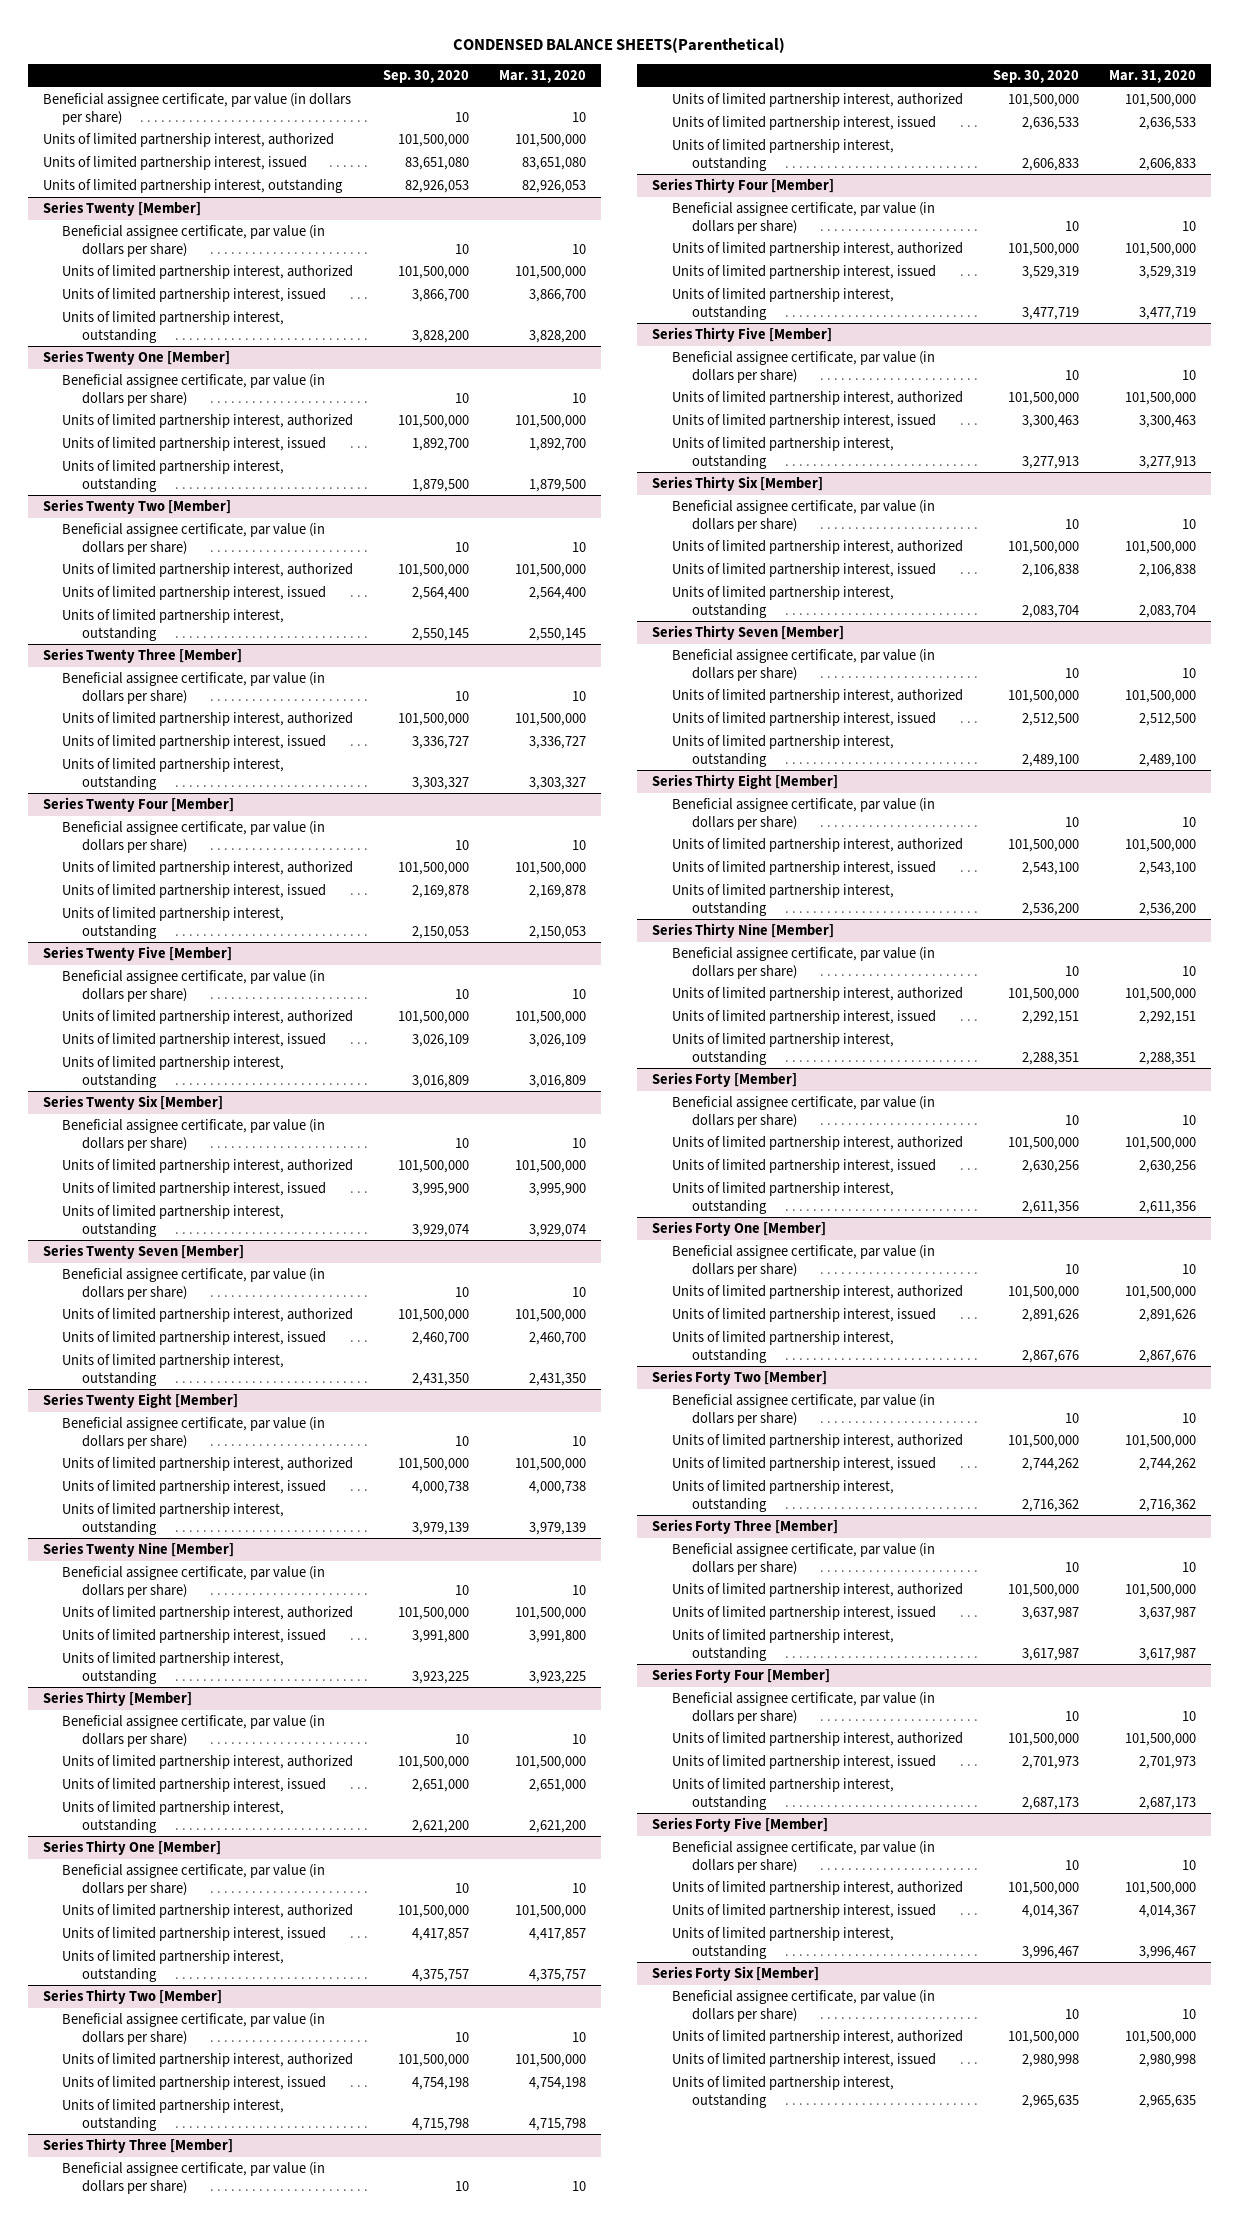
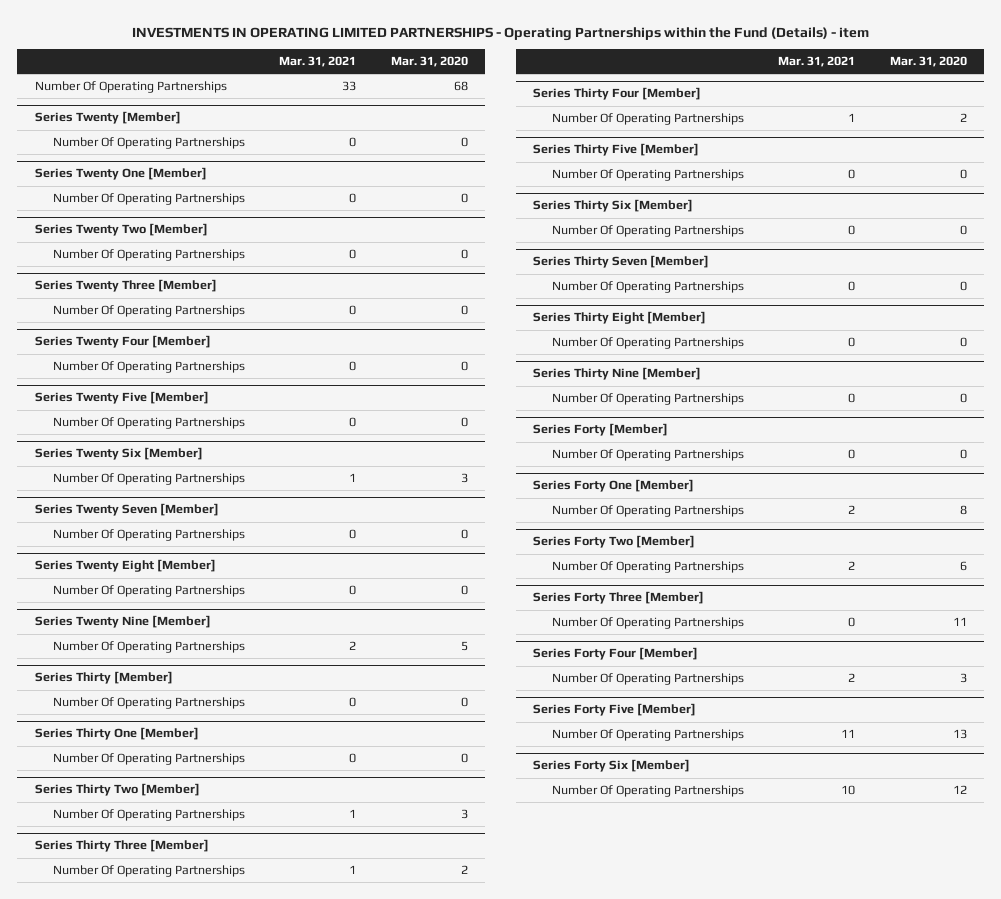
- CONDENSED BALANCE SHEETS(Parenthetical)
+ INVESTMENTS IN OPERATING LIMITED PARTNERSHIPS - Operating Partnerships within the Fund (Details) - item
- | Sep. 30, 2020 | Mar. 31, 2020
+ | Mar. 31, 2021 | Mar. 31, 2020
- Beneficial assignee certificate, par value (in dollars per share) | 10 | 10
- Units of limited partnership interest, authorized | 101,500,000 | 101,500,000
- Units of limited partnership interest, issued | 83,651,080 | 83,651,080
- Units of limited partnership interest, outstanding | 82,926,053 | 82,926,053
+ Number Of Operating Partnerships | 33 | 68
@ Series Twenty [Member]
- Beneficial assignee certificate, par value (in dollars per share) | 10 | 10
- Units of limited partnership interest, authorized | 101,500,000 | 101,500,000
- Units of limited partnership interest, issued | 3,866,700 | 3,866,700
- Units of limited partnership interest, outstanding | 3,828,200 | 3,828,200
+ Number Of Operating Partnerships | 0 | 0
@ Series Twenty One [Member]
- Beneficial assignee certificate, par value (in dollars per share) | 10 | 10
- Units of limited partnership interest, authorized | 101,500,000 | 101,500,000
- Units of limited partnership interest, issued | 1,892,700 | 1,892,700
- Units of limited partnership interest, outstanding | 1,879,500 | 1,879,500
+ Number Of Operating Partnerships | 0 | 0
@ Series Twenty Two [Member]
- Beneficial assignee certificate, par value (in dollars per share) | 10 | 10
- Units of limited partnership interest, authorized | 101,500,000 | 101,500,000
- Units of limited partnership interest, issued | 2,564,400 | 2,564,400
- Units of limited partnership interest, outstanding | 2,550,145 | 2,550,145
+ Number Of Operating Partnerships | 0 | 0
@ Series Twenty Three [Member]
- Beneficial assignee certificate, par value (in dollars per share) | 10 | 10
- Units of limited partnership interest, authorized | 101,500,000 | 101,500,000
- Units of limited partnership interest, issued | 3,336,727 | 3,336,727
- Units of limited partnership interest, outstanding | 3,303,327 | 3,303,327
+ Number Of Operating Partnerships | 0 | 0
@ Series Twenty Four [Member]
- Beneficial assignee certificate, par value (in dollars per share) | 10 | 10
- Units of limited partnership interest, authorized | 101,500,000 | 101,500,000
- Units of limited partnership interest, issued | 2,169,878 | 2,169,878
- Units of limited partnership interest, outstanding | 2,150,053 | 2,150,053
+ Number Of Operating Partnerships | 0 | 0
@ Series Twenty Five [Member]
- Beneficial assignee certificate, par value (in dollars per share) | 10 | 10
- Units of limited partnership interest, authorized | 101,500,000 | 101,500,000
- Units of limited partnership interest, issued | 3,026,109 | 3,026,109
- Units of limited partnership interest, outstanding | 3,016,809 | 3,016,809
+ Number Of Operating Partnerships | 0 | 0
@ Series Twenty Six [Member]
- Beneficial assignee certificate, par value (in dollars per share) | 10 | 10
- Units of limited partnership interest, authorized | 101,500,000 | 101,500,000
- Units of limited partnership interest, issued | 3,995,900 | 3,995,900
- Units of limited partnership interest, outstanding | 3,929,074 | 3,929,074
+ Number Of Operating Partnerships | 1 | 3
@ Series Twenty Seven [Member]
- Beneficial assignee certificate, par value (in dollars per share) | 10 | 10
- Units of limited partnership interest, authorized | 101,500,000 | 101,500,000
- Units of limited partnership interest, issued | 2,460,700 | 2,460,700
- Units of limited partnership interest, outstanding | 2,431,350 | 2,431,350
+ Number Of Operating Partnerships | 0 | 0
@ Series Twenty Eight [Member]
- Beneficial assignee certificate, par value (in dollars per share) | 10 | 10
- Units of limited partnership interest, authorized | 101,500,000 | 101,500,000
- Units of limited partnership interest, issued | 4,000,738 | 4,000,738
- Units of limited partnership interest, outstanding | 3,979,139 | 3,979,139
+ Number Of Operating Partnerships | 0 | 0
@ Series Twenty Nine [Member]
- Beneficial assignee certificate, par value (in dollars per share) | 10 | 10
- Units of limited partnership interest, authorized | 101,500,000 | 101,500,000
- Units of limited partnership interest, issued | 3,991,800 | 3,991,800
- Units of limited partnership interest, outstanding | 3,923,225 | 3,923,225
+ Number Of Operating Partnerships | 2 | 5
@ Series Thirty [Member]
- Beneficial assignee certificate, par value (in dollars per share) | 10 | 10
- Units of limited partnership interest, authorized | 101,500,000 | 101,500,000
- Units of limited partnership interest, issued | 2,651,000 | 2,651,000
- Units of limited partnership interest, outstanding | 2,621,200 | 2,621,200
+ Number Of Operating Partnerships | 0 | 0
@ Series Thirty One [Member]
- Beneficial assignee certificate, par value (in dollars per share) | 10 | 10
- Units of limited partnership interest, authorized | 101,500,000 | 101,500,000
- Units of limited partnership interest, issued | 4,417,857 | 4,417,857
- Units of limited partnership interest, outstanding | 4,375,757 | 4,375,757
+ Number Of Operating Partnerships | 0 | 0
@ Series Thirty Two [Member]
- Beneficial assignee certificate, par value (in dollars per share) | 10 | 10
- Units of limited partnership interest, authorized | 101,500,000 | 101,500,000
- Units of limited partnership interest, issued | 4,754,198 | 4,754,198
- Units of limited partnership interest, outstanding | 4,715,798 | 4,715,798
+ Number Of Operating Partnerships | 1 | 3
@ Series Thirty Three [Member]
- Beneficial assignee certificate, par value (in dollars per share) | 10 | 10
- Units of limited partnership interest, authorized | 101,500,000 | 101,500,000
- Units of limited partnership interest, issued | 2,636,533 | 2,636,533
- Units of limited partnership interest, outstanding | 2,606,833 | 2,606,833
+ Number Of Operating Partnerships | 1 | 2
@ Series Thirty Four [Member]
- Beneficial assignee certificate, par value (in dollars per share) | 10 | 10
- Units of limited partnership interest, authorized | 101,500,000 | 101,500,000
- Units of limited partnership interest, issued | 3,529,319 | 3,529,319
- Units of limited partnership interest, outstanding | 3,477,719 | 3,477,719
+ Number Of Operating Partnerships | 1 | 2
@ Series Thirty Five [Member]
- Beneficial assignee certificate, par value (in dollars per share) | 10 | 10
- Units of limited partnership interest, authorized | 101,500,000 | 101,500,000
- Units of limited partnership interest, issued | 3,300,463 | 3,300,463
- Units of limited partnership interest, outstanding | 3,277,913 | 3,277,913
+ Number Of Operating Partnerships | 0 | 0
@ Series Thirty Six [Member]
- Beneficial assignee certificate, par value (in dollars per share) | 10 | 10
- Units of limited partnership interest, authorized | 101,500,000 | 101,500,000
- Units of limited partnership interest, issued | 2,106,838 | 2,106,838
- Units of limited partnership interest, outstanding | 2,083,704 | 2,083,704
+ Number Of Operating Partnerships | 0 | 0
@ Series Thirty Seven [Member]
- Beneficial assignee certificate, par value (in dollars per share) | 10 | 10
- Units of limited partnership interest, authorized | 101,500,000 | 101,500,000
- Units of limited partnership interest, issued | 2,512,500 | 2,512,500
- Units of limited partnership interest, outstanding | 2,489,100 | 2,489,100
+ Number Of Operating Partnerships | 0 | 0
@ Series Thirty Eight [Member]
- Beneficial assignee certificate, par value (in dollars per share) | 10 | 10
- Units of limited partnership interest, authorized | 101,500,000 | 101,500,000
- Units of limited partnership interest, issued | 2,543,100 | 2,543,100
- Units of limited partnership interest, outstanding | 2,536,200 | 2,536,200
+ Number Of Operating Partnerships | 0 | 0
@ Series Thirty Nine [Member]
- Beneficial assignee certificate, par value (in dollars per share) | 10 | 10
- Units of limited partnership interest, authorized | 101,500,000 | 101,500,000
- Units of limited partnership interest, issued | 2,292,151 | 2,292,151
- Units of limited partnership interest, outstanding | 2,288,351 | 2,288,351
+ Number Of Operating Partnerships | 0 | 0
@ Series Forty [Member]
- Beneficial assignee certificate, par value (in dollars per share) | 10 | 10
- Units of limited partnership interest, authorized | 101,500,000 | 101,500,000
- Units of limited partnership interest, issued | 2,630,256 | 2,630,256
- Units of limited partnership interest, outstanding | 2,611,356 | 2,611,356
+ Number Of Operating Partnerships | 0 | 0
@ Series Forty One [Member]
- Beneficial assignee certificate, par value (in dollars per share) | 10 | 10
- Units of limited partnership interest, authorized | 101,500,000 | 101,500,000
- Units of limited partnership interest, issued | 2,891,626 | 2,891,626
- Units of limited partnership interest, outstanding | 2,867,676 | 2,867,676
+ Number Of Operating Partnerships | 2 | 8
@ Series Forty Two [Member]
- Beneficial assignee certificate, par value (in dollars per share) | 10 | 10
- Units of limited partnership interest, authorized | 101,500,000 | 101,500,000
- Units of limited partnership interest, issued | 2,744,262 | 2,744,262
- Units of limited partnership interest, outstanding | 2,716,362 | 2,716,362
+ Number Of Operating Partnerships | 2 | 6
@ Series Forty Three [Member]
- Beneficial assignee certificate, par value (in dollars per share) | 10 | 10
- Units of limited partnership interest, authorized | 101,500,000 | 101,500,000
- Units of limited partnership interest, issued | 3,637,987 | 3,637,987
- Units of limited partnership interest, outstanding | 3,617,987 | 3,617,987
+ Number Of Operating Partnerships | 0 | 11
@ Series Forty Four [Member]
- Beneficial assignee certificate, par value (in dollars per share) | 10 | 10
- Units of limited partnership interest, authorized | 101,500,000 | 101,500,000
- Units of limited partnership interest, issued | 2,701,973 | 2,701,973
- Units of limited partnership interest, outstanding | 2,687,173 | 2,687,173
+ Number Of Operating Partnerships | 2 | 3
@ Series Forty Five [Member]
- Beneficial assignee certificate, par value (in dollars per share) | 10 | 10
- Units of limited partnership interest, authorized | 101,500,000 | 101,500,000
- Units of limited partnership interest, issued | 4,014,367 | 4,014,367
- Units of limited partnership interest, outstanding | 3,996,467 | 3,996,467
+ Number Of Operating Partnerships | 11 | 13
@ Series Forty Six [Member]
- Beneficial assignee certificate, par value (in dollars per share) | 10 | 10
- Units of limited partnership interest, authorized | 101,500,000 | 101,500,000
- Units of limited partnership interest, issued | 2,980,998 | 2,980,998
- Units of limited partnership interest, outstanding | 2,965,635 | 2,965,635
+ Number Of Operating Partnerships | 10 | 12

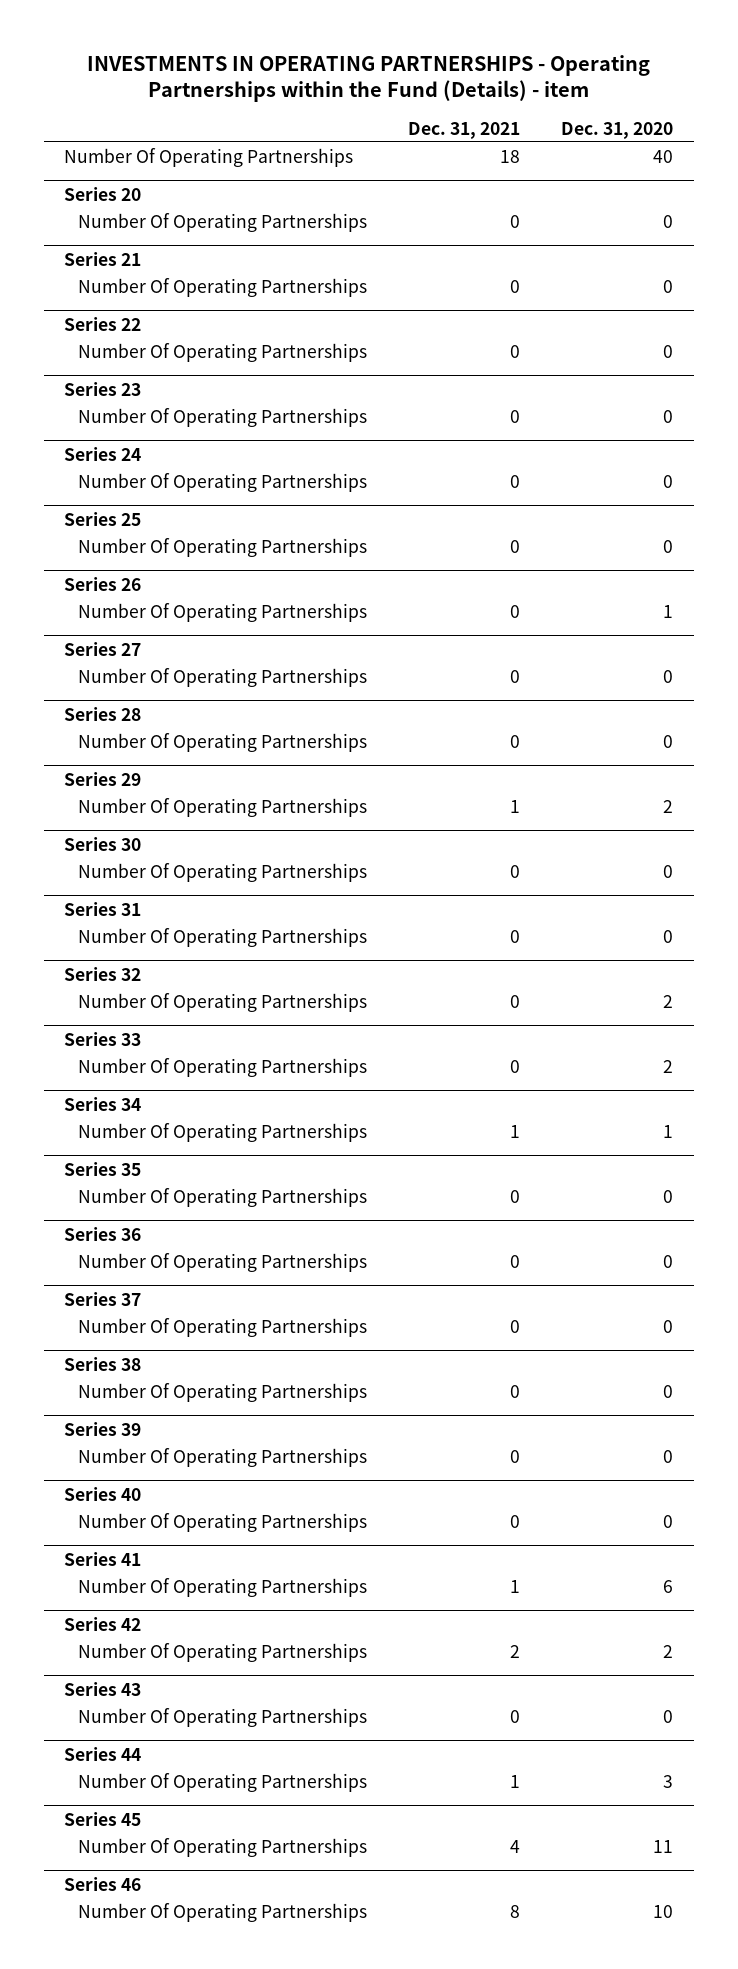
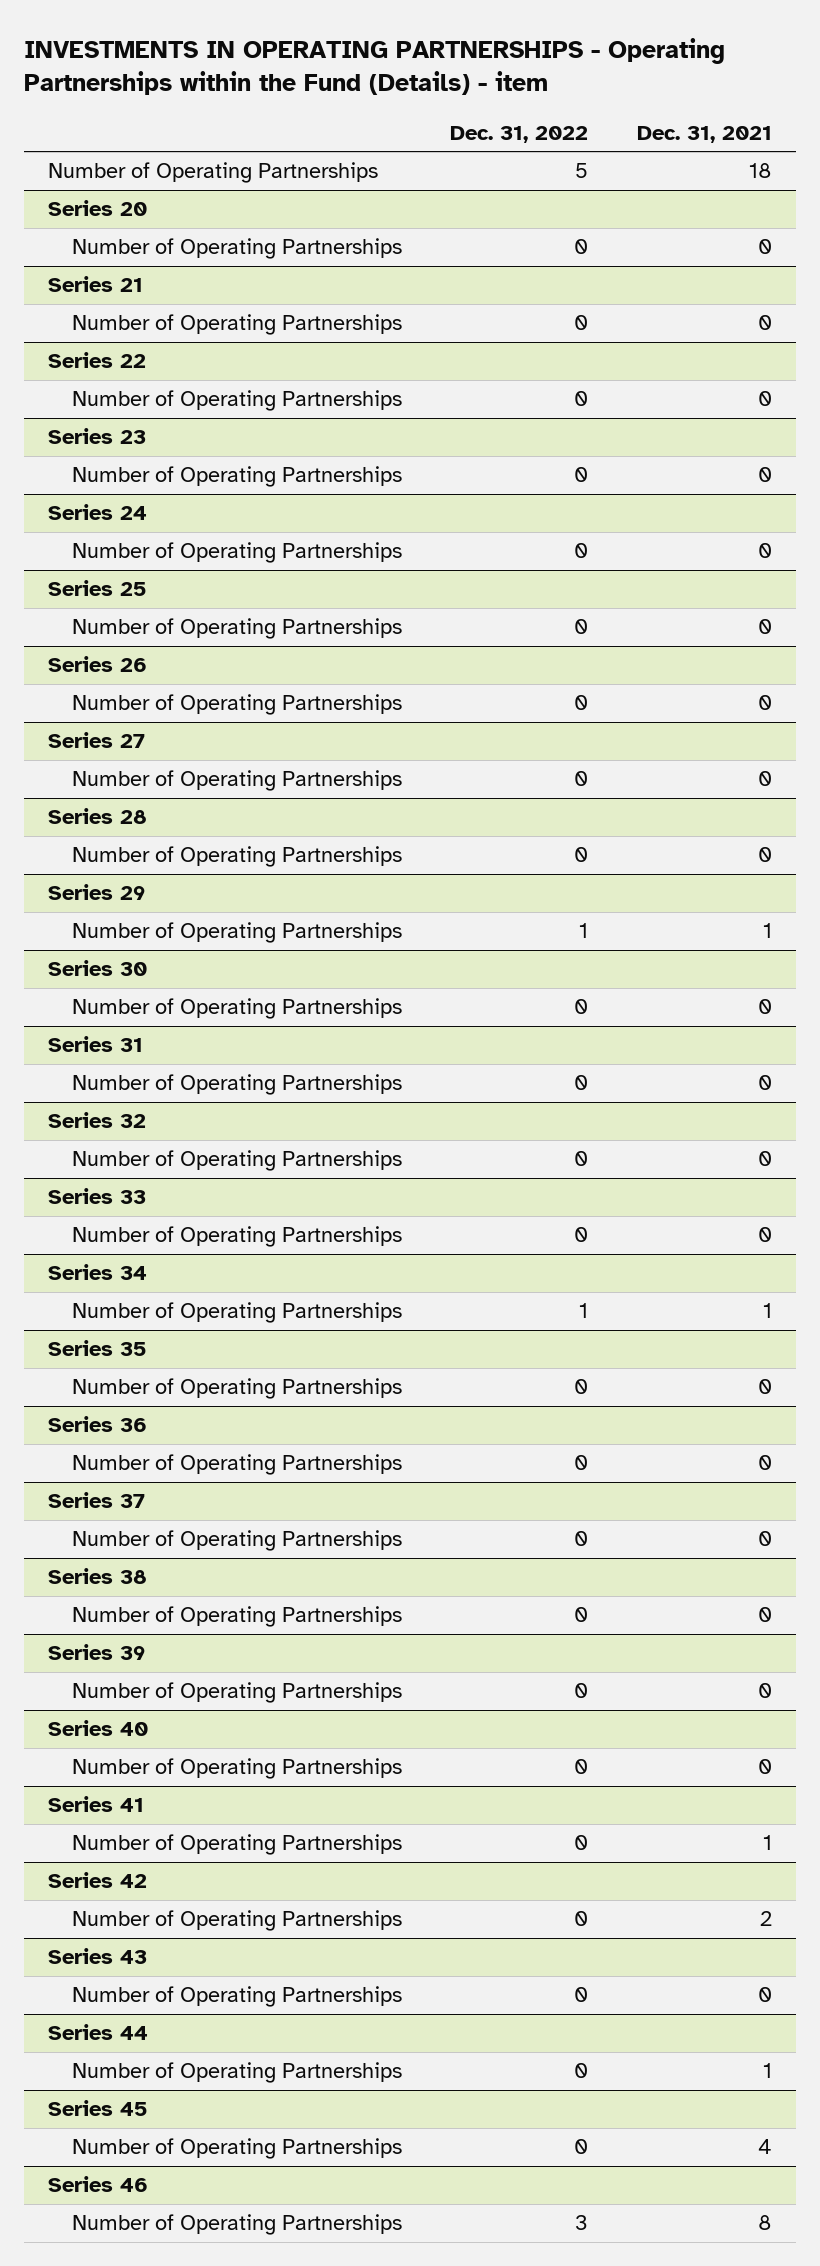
- | Dec. 31, 2021 | Dec. 31, 2020
+ | Dec. 31, 2022 | Dec. 31, 2021
- Number Of Operating Partnerships | 18 | 40
+ Number of Operating Partnerships | 5 | 18
@ Series 20
- Number Of Operating Partnerships | 0 | 0
+ Number of Operating Partnerships | 0 | 0
@ Series 21
- Number Of Operating Partnerships | 0 | 0
+ Number of Operating Partnerships | 0 | 0
@ Series 22
- Number Of Operating Partnerships | 0 | 0
+ Number of Operating Partnerships | 0 | 0
@ Series 23
- Number Of Operating Partnerships | 0 | 0
+ Number of Operating Partnerships | 0 | 0
@ Series 24
- Number Of Operating Partnerships | 0 | 0
+ Number of Operating Partnerships | 0 | 0
@ Series 25
- Number Of Operating Partnerships | 0 | 0
+ Number of Operating Partnerships | 0 | 0
@ Series 26
- Number Of Operating Partnerships | 0 | 1
+ Number of Operating Partnerships | 0 | 0
@ Series 27
- Number Of Operating Partnerships | 0 | 0
+ Number of Operating Partnerships | 0 | 0
@ Series 28
- Number Of Operating Partnerships | 0 | 0
+ Number of Operating Partnerships | 0 | 0
@ Series 29
- Number Of Operating Partnerships | 1 | 2
+ Number of Operating Partnerships | 1 | 1
@ Series 30
- Number Of Operating Partnerships | 0 | 0
+ Number of Operating Partnerships | 0 | 0
@ Series 31
- Number Of Operating Partnerships | 0 | 0
+ Number of Operating Partnerships | 0 | 0
@ Series 32
- Number Of Operating Partnerships | 0 | 2
+ Number of Operating Partnerships | 0 | 0
@ Series 33
- Number Of Operating Partnerships | 0 | 2
+ Number of Operating Partnerships | 0 | 0
@ Series 34
- Number Of Operating Partnerships | 1 | 1
+ Number of Operating Partnerships | 1 | 1
@ Series 35
- Number Of Operating Partnerships | 0 | 0
+ Number of Operating Partnerships | 0 | 0
@ Series 36
- Number Of Operating Partnerships | 0 | 0
+ Number of Operating Partnerships | 0 | 0
@ Series 37
- Number Of Operating Partnerships | 0 | 0
+ Number of Operating Partnerships | 0 | 0
@ Series 38
- Number Of Operating Partnerships | 0 | 0
+ Number of Operating Partnerships | 0 | 0
@ Series 39
- Number Of Operating Partnerships | 0 | 0
+ Number of Operating Partnerships | 0 | 0
@ Series 40
- Number Of Operating Partnerships | 0 | 0
+ Number of Operating Partnerships | 0 | 0
@ Series 41
- Number Of Operating Partnerships | 1 | 6
+ Number of Operating Partnerships | 0 | 1
@ Series 42
- Number Of Operating Partnerships | 2 | 2
+ Number of Operating Partnerships | 0 | 2
@ Series 43
- Number Of Operating Partnerships | 0 | 0
+ Number of Operating Partnerships | 0 | 0
@ Series 44
- Number Of Operating Partnerships | 1 | 3
+ Number of Operating Partnerships | 0 | 1
@ Series 45
- Number Of Operating Partnerships | 4 | 11
+ Number of Operating Partnerships | 0 | 4
@ Series 46
- Number Of Operating Partnerships | 8 | 10
+ Number of Operating Partnerships | 3 | 8

